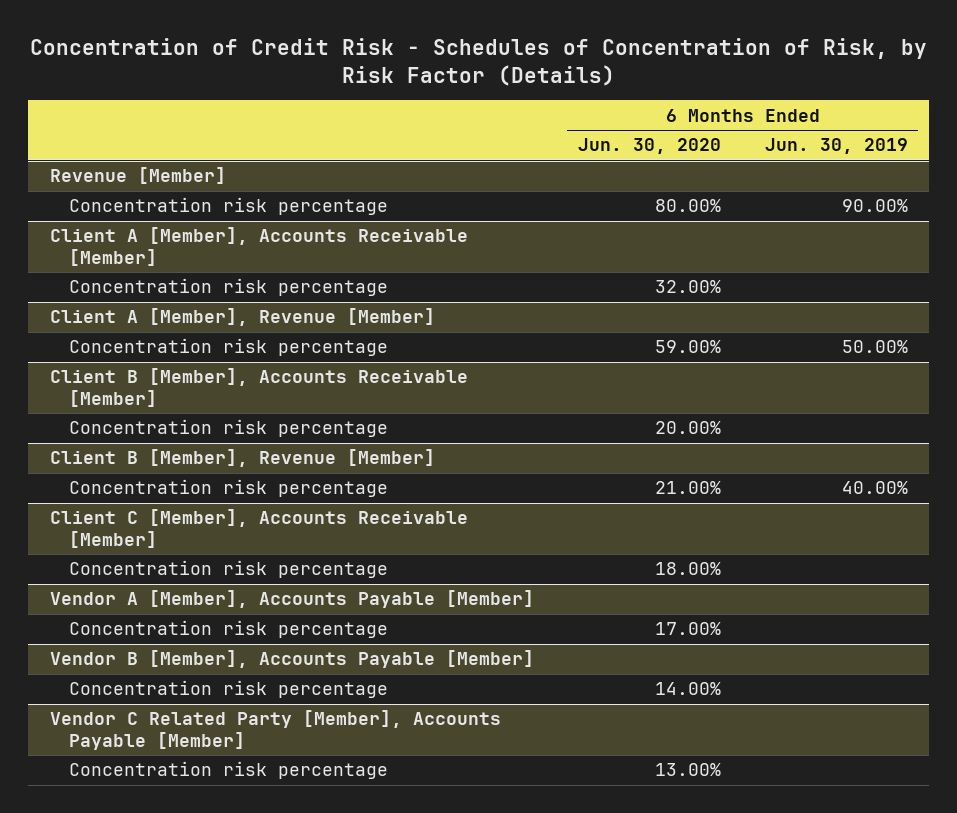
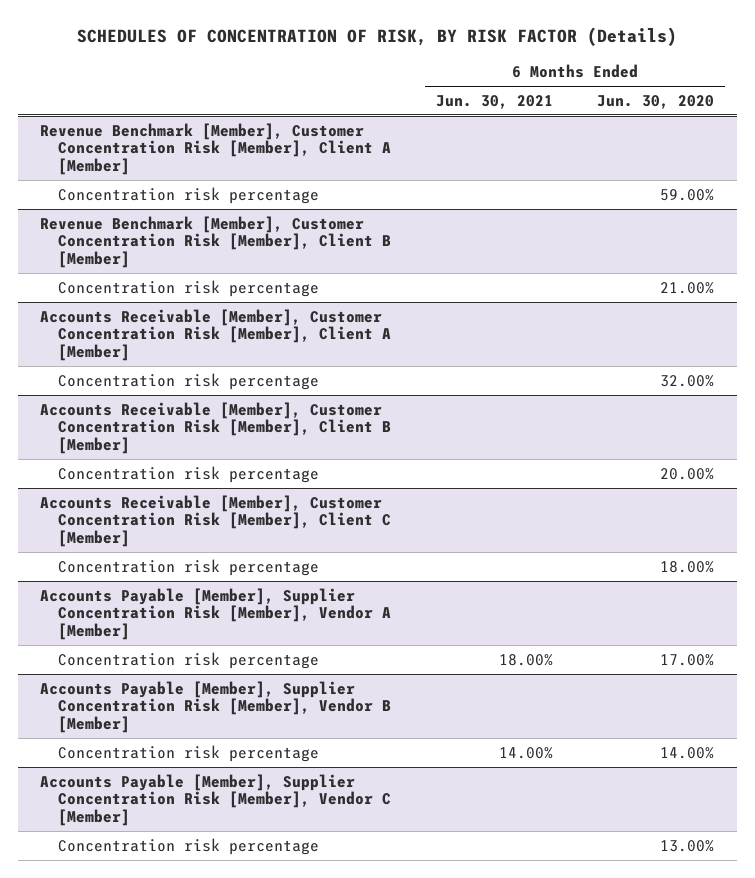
- Concentration of Credit Risk - Schedules of Concentration of Risk, by Risk Factor (Details)
+ SCHEDULES OF CONCENTRATION OF RISK, BY RISK FACTOR (Details)
- | 6 Months Ended Jun. 30, 2020 | 6 Months Ended Jun. 30, 2019
+ | 6 Months Ended Jun. 30, 2021 | 6 Months Ended Jun. 30, 2020
- Revenue [Member]
- Concentration risk percentage | 80.00% | 90.00%
- Client A [Member], Accounts Receivable [Member]
- Concentration risk percentage | 32.00% |
- Client A [Member], Revenue [Member]
+ Revenue Benchmark [Member], Customer Concentration Risk [Member], Client A [Member]
- Client B [Member], Accounts Receivable [Member]
- Concentration risk percentage | 20.00% |
- Client B [Member], Revenue [Member]
+ Revenue Benchmark [Member], Customer Concentration Risk [Member], Client B [Member]
- Client C [Member], Accounts Receivable [Member]
+ Accounts Receivable [Member], Customer Concentration Risk [Member], Client A [Member]
+ Concentration risk percentage | | 32.00%
+ Accounts Receivable [Member], Customer Concentration Risk [Member], Client B [Member]
+ Concentration risk percentage | | 20.00%
+ Accounts Receivable [Member], Customer Concentration Risk [Member], Client C [Member]
- Vendor A [Member], Accounts Payable [Member]
+ Accounts Payable [Member], Supplier Concentration Risk [Member], Vendor A [Member]
- Vendor B [Member], Accounts Payable [Member]
+ Accounts Payable [Member], Supplier Concentration Risk [Member], Vendor B [Member]
- Vendor C Related Party [Member], Accounts Payable [Member]
+ Accounts Payable [Member], Supplier Concentration Risk [Member], Vendor C [Member]

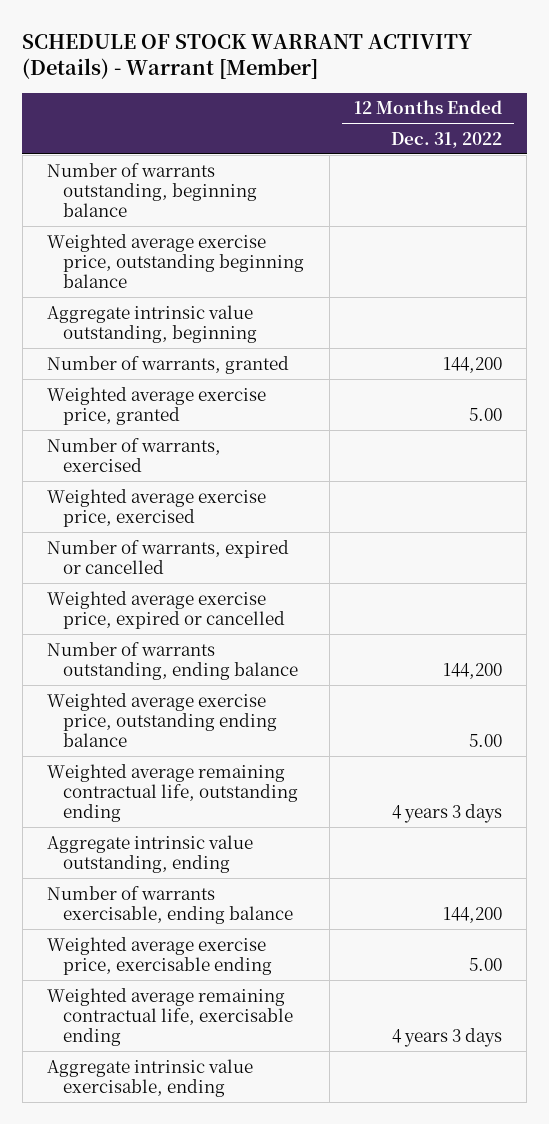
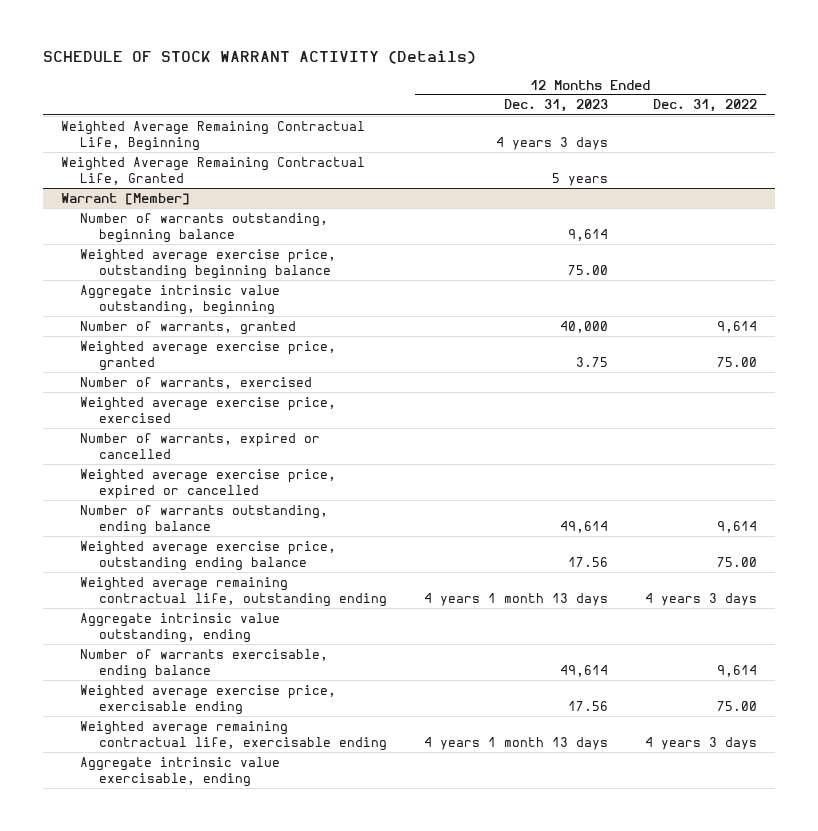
- SCHEDULE OF STOCK WARRANT ACTIVITY (Details) - Warrant [Member]
+ SCHEDULE OF STOCK WARRANT ACTIVITY (Details)
- | 12 Months Ended Dec. 31, 2022
+ | 12 Months Ended Dec. 31, 2023 | 12 Months Ended Dec. 31, 2022
+ Weighted Average Remaining Contractual Life, Beginning | 4 years 3 days |
+ Weighted Average Remaining Contractual Life, Granted | 5 years |
+ Warrant [Member]
- Number of warrants, granted | 144,200
- Weighted average exercise price, granted | 5.00
+ Number of warrants, granted | 40,000 | 9,614
+ Weighted average exercise price, granted | 3.75 | 75.00
- Number of warrants outstanding, ending balance | 144,200
- Weighted average exercise price, outstanding ending balance | 5.00
+ Number of warrants outstanding, ending balance | 49,614 | 9,614
+ Weighted average exercise price, outstanding ending balance | 17.56 | 75.00
- Number of warrants exercisable, ending balance | 144,200
- Weighted average exercise price, exercisable ending | 5.00
+ Number of warrants exercisable, ending balance | 49,614 | 9,614
+ Weighted average exercise price, exercisable ending | 17.56 | 75.00

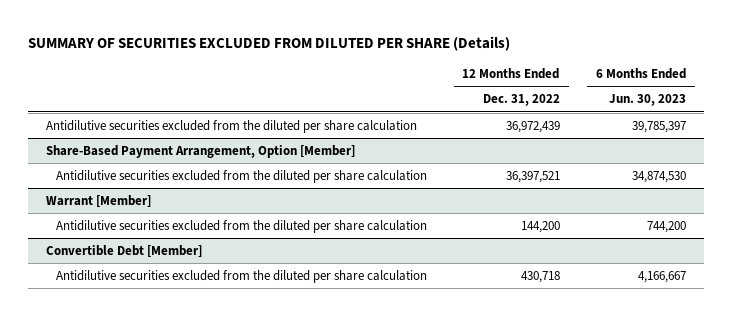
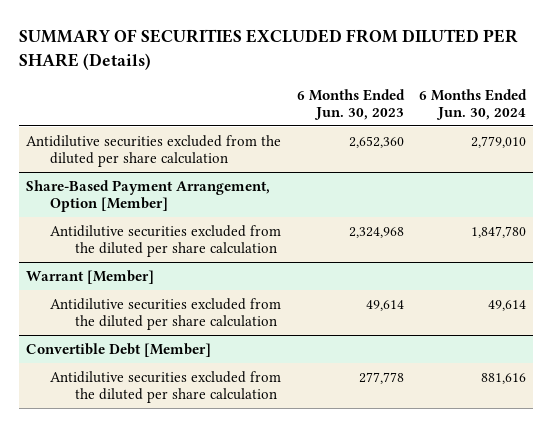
- | 12 Months Ended Dec. 31, 2022 | 6 Months Ended Jun. 30, 2023
+ | 6 Months Ended Jun. 30, 2023 | 6 Months Ended Jun. 30, 2024
- Antidilutive securities excluded from the diluted per share calculation | 36,972,439 | 39,785,397
+ Antidilutive securities excluded from the diluted per share calculation | 2,652,360 | 2,779,010
@ Share-Based Payment Arrangement, Option [Member]
- Antidilutive securities excluded from the diluted per share calculation | 36,397,521 | 34,874,530
+ Antidilutive securities excluded from the diluted per share calculation | 2,324,968 | 1,847,780
@ Warrant [Member]
- Antidilutive securities excluded from the diluted per share calculation | 144,200 | 744,200
+ Antidilutive securities excluded from the diluted per share calculation | 49,614 | 49,614
@ Convertible Debt [Member]
- Antidilutive securities excluded from the diluted per share calculation | 430,718 | 4,166,667
+ Antidilutive securities excluded from the diluted per share calculation | 277,778 | 881,616

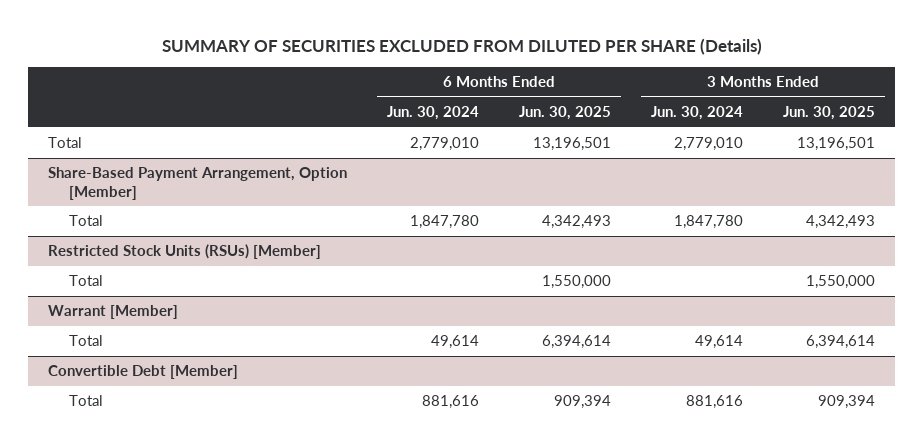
- | 6 Months Ended Jun. 30, 2023 | 6 Months Ended Jun. 30, 2024
+ | 6 Months Ended Jun. 30, 2024 | 6 Months Ended Jun. 30, 2025 | 3 Months Ended Jun. 30, 2024 | 3 Months Ended Jun. 30, 2025
- Antidilutive securities excluded from the diluted per share calculation | 2,652,360 | 2,779,010
+ Total | 2,779,010 | 13,196,501 | 2,779,010 | 13,196,501
@ Share-Based Payment Arrangement, Option [Member]
- Antidilutive securities excluded from the diluted per share calculation | 2,324,968 | 1,847,780
+ Total | 1,847,780 | 4,342,493 | 1,847,780 | 4,342,493
+ Restricted Stock Units (RSUs) [Member]
+ Total | | 1,550,000 | | 1,550,000
@ Warrant [Member]
- Antidilutive securities excluded from the diluted per share calculation | 49,614 | 49,614
+ Total | 49,614 | 6,394,614 | 49,614 | 6,394,614
@ Convertible Debt [Member]
- Antidilutive securities excluded from the diluted per share calculation | 277,778 | 881,616
+ Total | 881,616 | 909,394 | 881,616 | 909,394

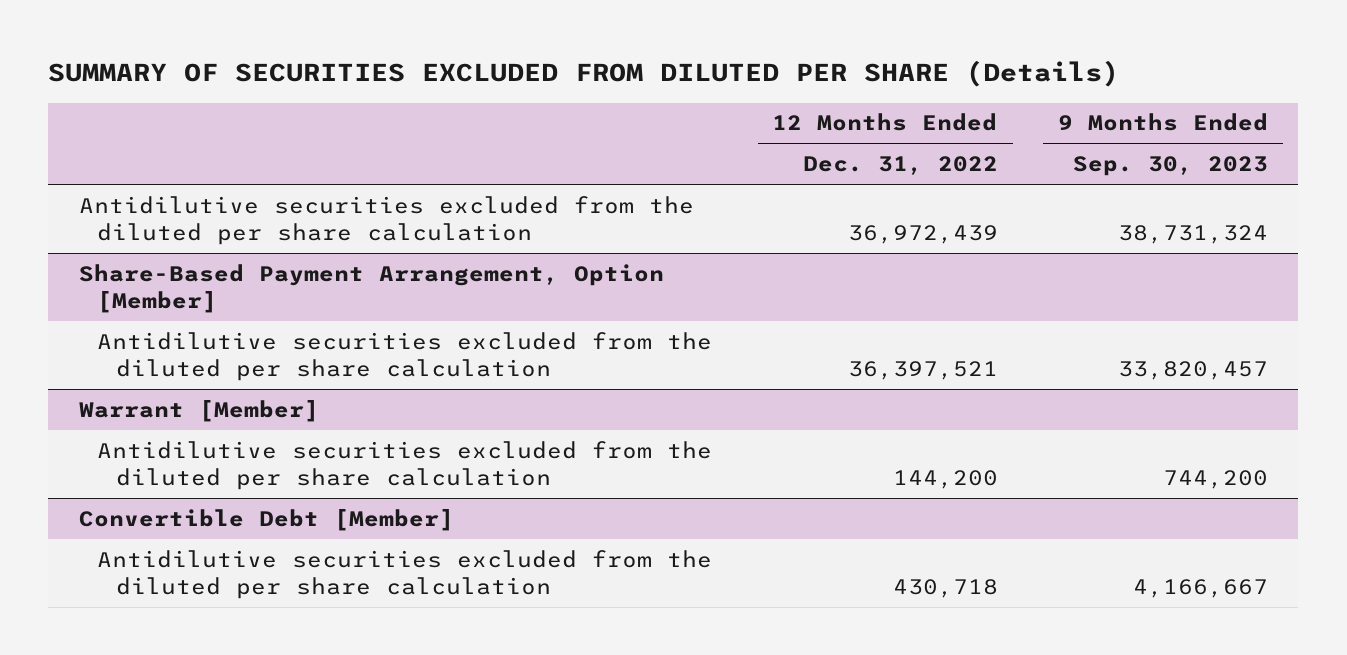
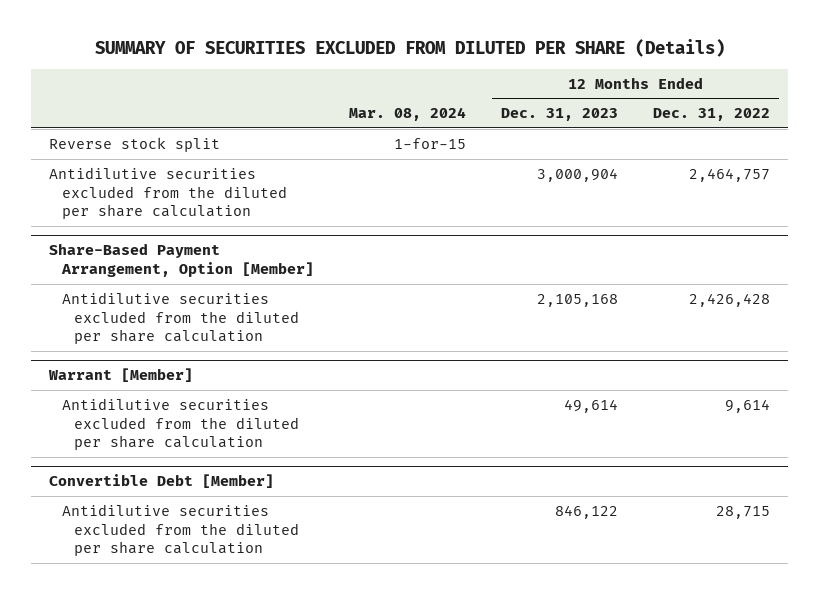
- | 12 Months Ended Dec. 31, 2022 | 9 Months Ended Sep. 30, 2023
+ | Mar. 08, 2024 | 12 Months Ended Dec. 31, 2023 | 12 Months Ended Dec. 31, 2022
- Antidilutive securities excluded from the diluted per share calculation | 36,972,439 | 38,731,324
+ Reverse stock split | 1-for-15 | |
+ Antidilutive securities excluded from the diluted per share calculation | | 3,000,904 | 2,464,757
@ Share-Based Payment Arrangement, Option [Member]
- Antidilutive securities excluded from the diluted per share calculation | 36,397,521 | 33,820,457
+ Antidilutive securities excluded from the diluted per share calculation | | 2,105,168 | 2,426,428
@ Warrant [Member]
- Antidilutive securities excluded from the diluted per share calculation | 144,200 | 744,200
+ Antidilutive securities excluded from the diluted per share calculation | | 49,614 | 9,614
@ Convertible Debt [Member]
- Antidilutive securities excluded from the diluted per share calculation | 430,718 | 4,166,667
+ Antidilutive securities excluded from the diluted per share calculation | | 846,122 | 28,715

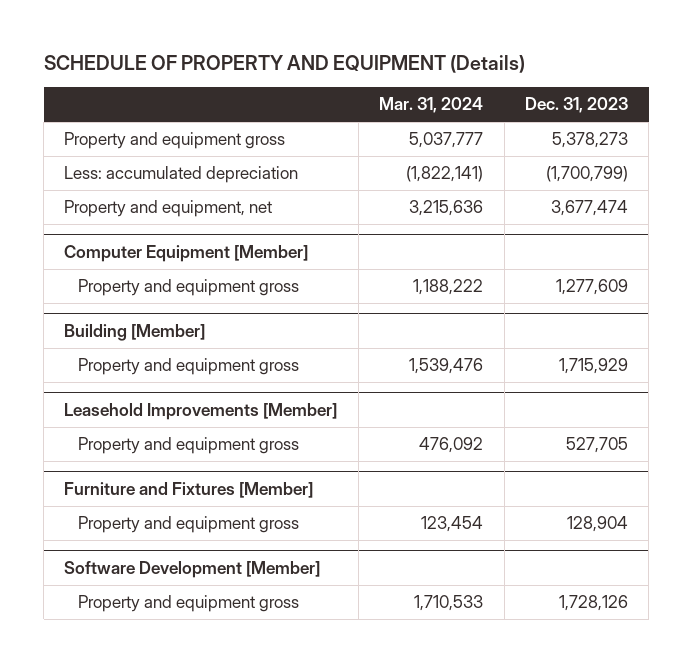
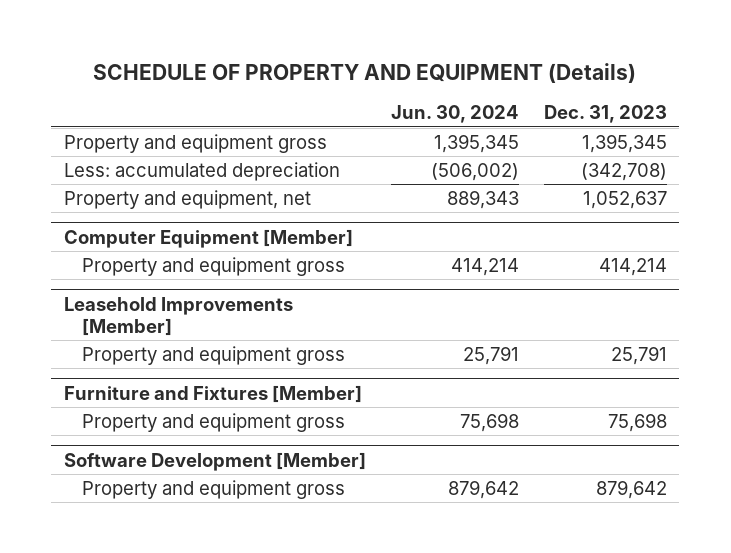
- | Mar. 31, 2024 | Dec. 31, 2023
+ | Jun. 30, 2024 | Dec. 31, 2023
- Property and equipment gross | 5,037,777 | 5,378,273
- Less: accumulated depreciation | (1,822,141) | (1,700,799)
- Property and equipment, net | 3,215,636 | 3,677,474
+ Property and equipment gross | 1,395,345 | 1,395,345
+ Less: accumulated depreciation | (506,002) | (342,708)
+ Property and equipment, net | 889,343 | 1,052,637
@ Computer Equipment [Member]
- Property and equipment gross | 1,188,222 | 1,277,609
- Building [Member]
- Property and equipment gross | 1,539,476 | 1,715,929
@ Computer Equipment [Member]
+ Property and equipment gross | 414,214 | 414,214
@ Leasehold Improvements [Member]
- Property and equipment gross | 476,092 | 527,705
+ Property and equipment gross | 25,791 | 25,791
@ Furniture and Fixtures [Member]
- Property and equipment gross | 123,454 | 128,904
+ Property and equipment gross | 75,698 | 75,698
@ Software Development [Member]
- Property and equipment gross | 1,710,533 | 1,728,126
+ Property and equipment gross | 879,642 | 879,642

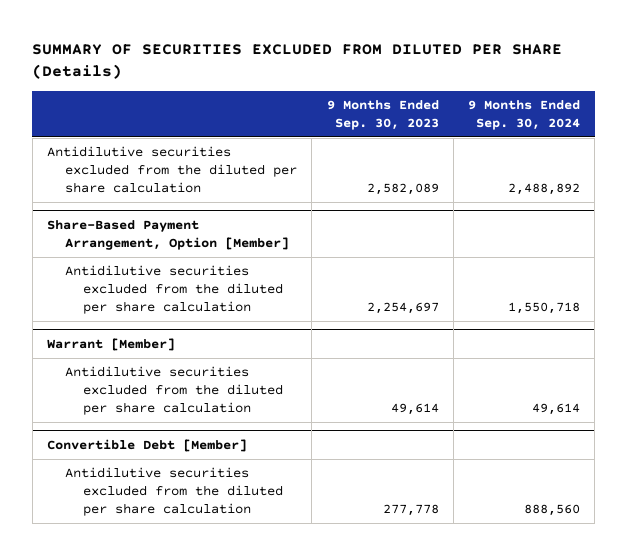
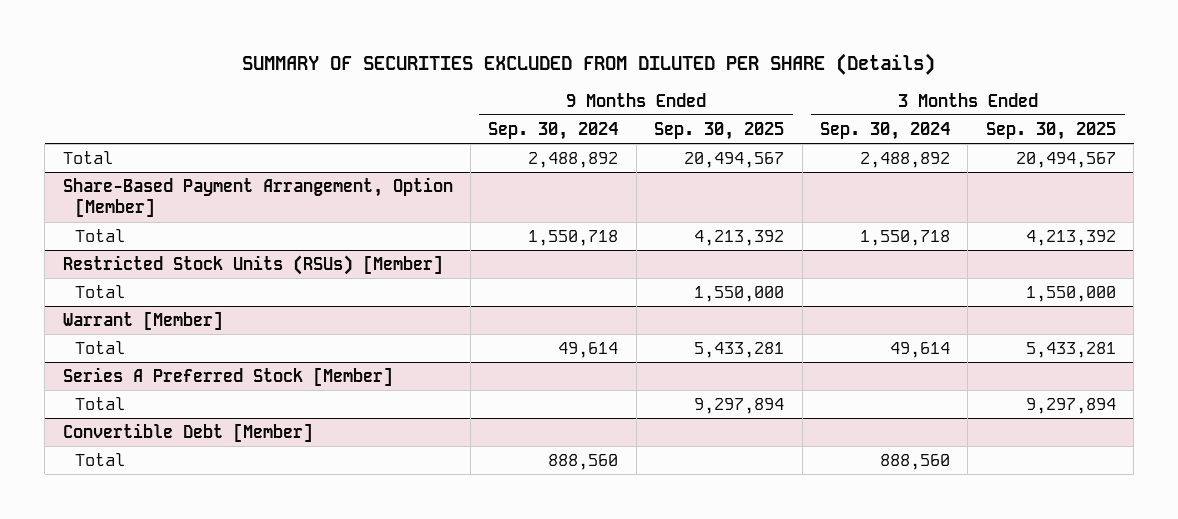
- | 9 Months Ended Sep. 30, 2023 | 9 Months Ended Sep. 30, 2024
+ | 9 Months Ended Sep. 30, 2024 | 9 Months Ended Sep. 30, 2025 | 3 Months Ended Sep. 30, 2024 | 3 Months Ended Sep. 30, 2025
- Antidilutive securities excluded from the diluted per share calculation | 2,582,089 | 2,488,892
+ Total | 2,488,892 | 20,494,567 | 2,488,892 | 20,494,567
@ Share-Based Payment Arrangement, Option [Member]
- Antidilutive securities excluded from the diluted per share calculation | 2,254,697 | 1,550,718
+ Total | 1,550,718 | 4,213,392 | 1,550,718 | 4,213,392
+ Restricted Stock Units (RSUs) [Member]
+ Total | | 1,550,000 | | 1,550,000
@ Warrant [Member]
- Antidilutive securities excluded from the diluted per share calculation | 49,614 | 49,614
+ Total | 49,614 | 5,433,281 | 49,614 | 5,433,281
+ Series A Preferred Stock [Member]
+ Total | | 9,297,894 | | 9,297,894
@ Convertible Debt [Member]
- Antidilutive securities excluded from the diluted per share calculation | 277,778 | 888,560
+ Total | 888,560 | | 888,560 |

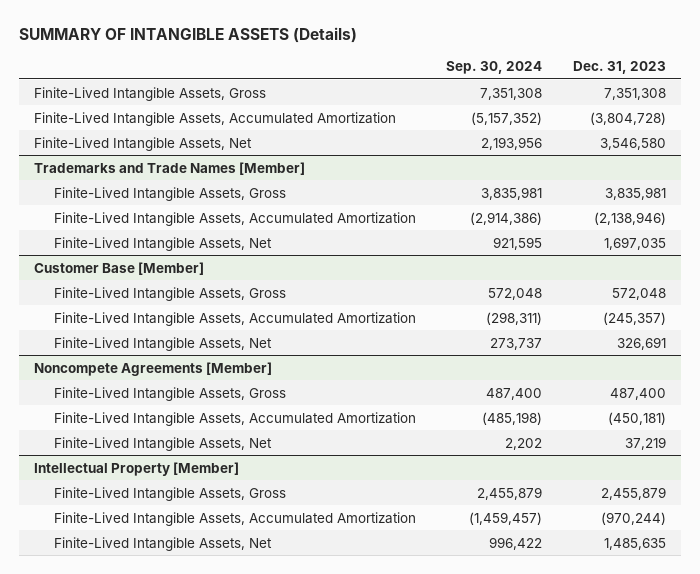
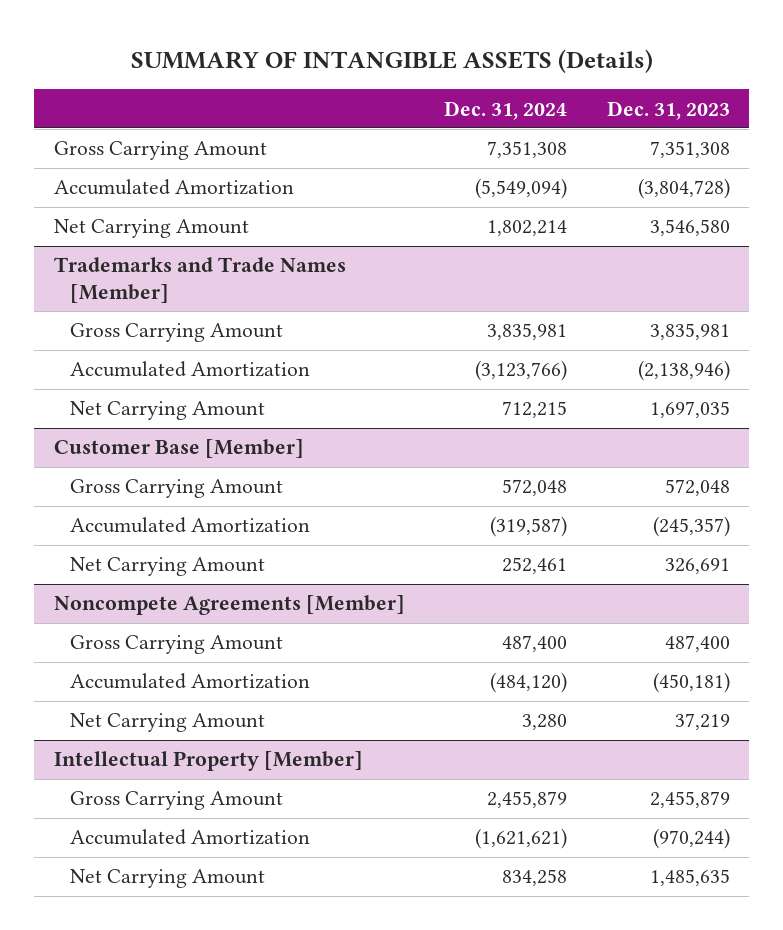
- | Sep. 30, 2024 | Dec. 31, 2023
+ | Dec. 31, 2024 | Dec. 31, 2023
- Finite-Lived Intangible Assets, Gross | 7,351,308 | 7,351,308
- Finite-Lived Intangible Assets, Accumulated Amortization | (5,157,352) | (3,804,728)
- Finite-Lived Intangible Assets, Net | 2,193,956 | 3,546,580
+ Gross Carrying Amount | 7,351,308 | 7,351,308
+ Accumulated Amortization | (5,549,094) | (3,804,728)
+ Net Carrying Amount | 1,802,214 | 3,546,580
@ Trademarks and Trade Names [Member]
- Finite-Lived Intangible Assets, Gross | 3,835,981 | 3,835,981
- Finite-Lived Intangible Assets, Accumulated Amortization | (2,914,386) | (2,138,946)
- Finite-Lived Intangible Assets, Net | 921,595 | 1,697,035
+ Gross Carrying Amount | 3,835,981 | 3,835,981
+ Accumulated Amortization | (3,123,766) | (2,138,946)
+ Net Carrying Amount | 712,215 | 1,697,035
@ Customer Base [Member]
- Finite-Lived Intangible Assets, Gross | 572,048 | 572,048
- Finite-Lived Intangible Assets, Accumulated Amortization | (298,311) | (245,357)
- Finite-Lived Intangible Assets, Net | 273,737 | 326,691
+ Gross Carrying Amount | 572,048 | 572,048
+ Accumulated Amortization | (319,587) | (245,357)
+ Net Carrying Amount | 252,461 | 326,691
@ Noncompete Agreements [Member]
- Finite-Lived Intangible Assets, Gross | 487,400 | 487,400
- Finite-Lived Intangible Assets, Accumulated Amortization | (485,198) | (450,181)
- Finite-Lived Intangible Assets, Net | 2,202 | 37,219
+ Gross Carrying Amount | 487,400 | 487,400
+ Accumulated Amortization | (484,120) | (450,181)
+ Net Carrying Amount | 3,280 | 37,219
@ Intellectual Property [Member]
- Finite-Lived Intangible Assets, Gross | 2,455,879 | 2,455,879
- Finite-Lived Intangible Assets, Accumulated Amortization | (1,459,457) | (970,244)
- Finite-Lived Intangible Assets, Net | 996,422 | 1,485,635
+ Gross Carrying Amount | 2,455,879 | 2,455,879
+ Accumulated Amortization | (1,621,621) | (970,244)
+ Net Carrying Amount | 834,258 | 1,485,635

